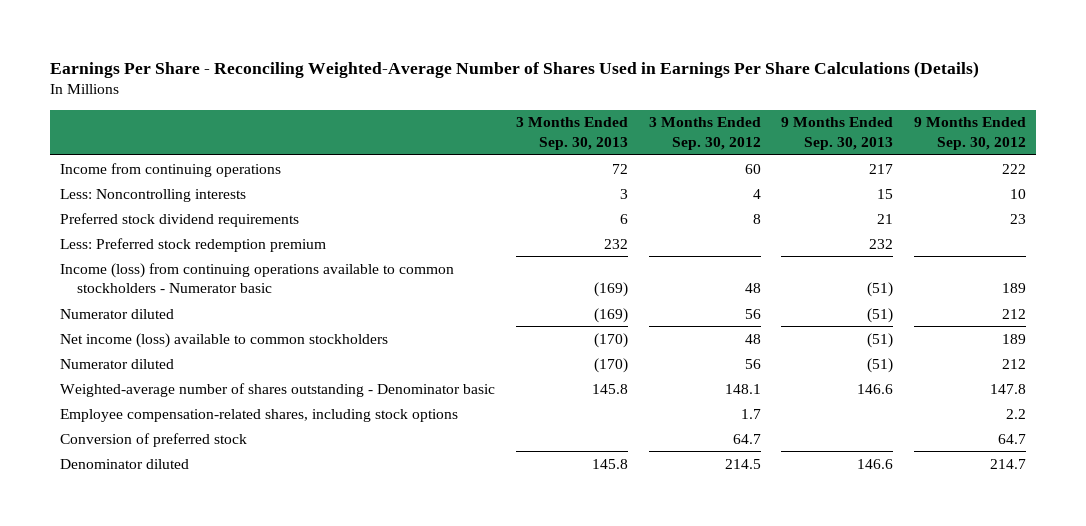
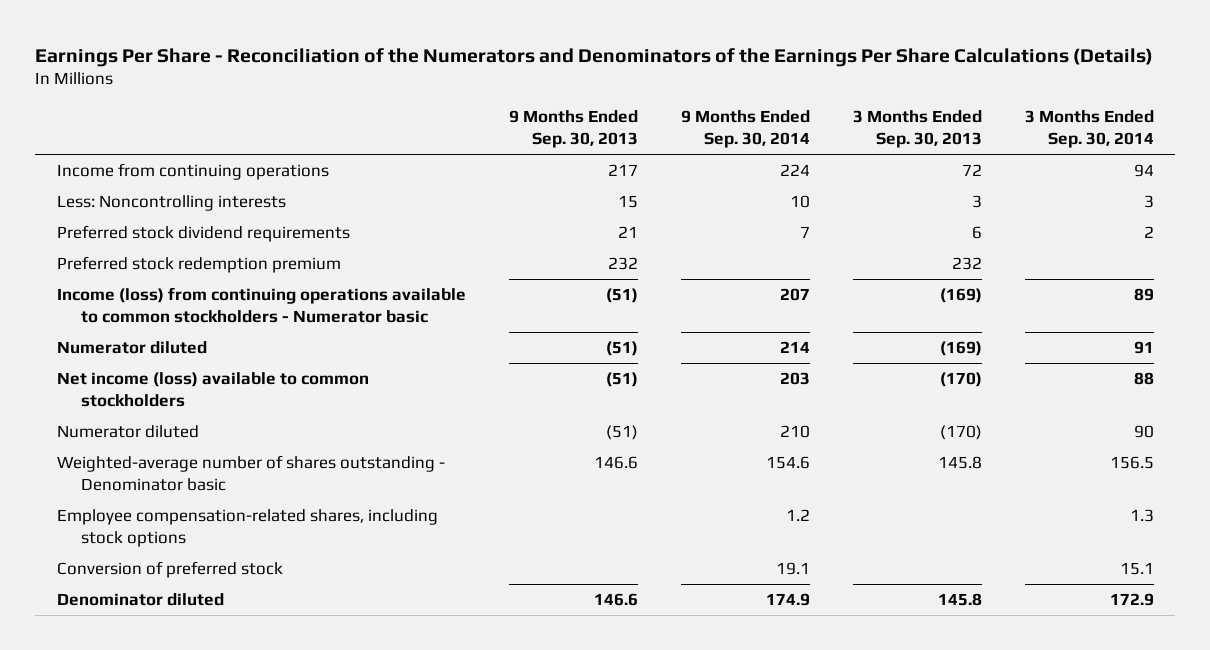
- Earnings Per Share - Reconciling Weighted-Average Number of Shares Used in Earnings Per Share Calculations (Details)
+ Earnings Per Share - Reconciliation of the Numerators and Denominators of the Earnings Per Share Calculations (Details)
- | 3 Months Ended Sep. 30, 2013 | 3 Months Ended Sep. 30, 2012 | 9 Months Ended Sep. 30, 2013 | 9 Months Ended Sep. 30, 2012
+ | 9 Months Ended Sep. 30, 2013 | 9 Months Ended Sep. 30, 2014 | 3 Months Ended Sep. 30, 2013 | 3 Months Ended Sep. 30, 2014
- Less: Preferred stock redemption premium | 232 | | 232 |
+ Preferred stock redemption premium | 232 | | 232 |

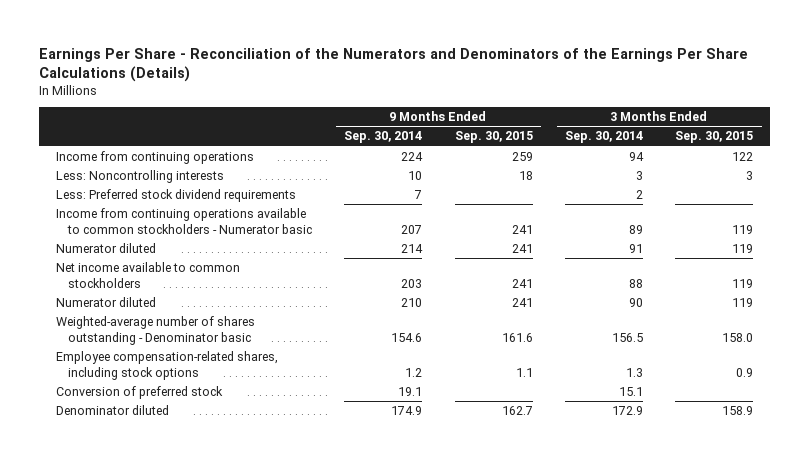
- | 9 Months Ended Sep. 30, 2013 | 9 Months Ended Sep. 30, 2014 | 3 Months Ended Sep. 30, 2013 | 3 Months Ended Sep. 30, 2014
+ | 9 Months Ended Sep. 30, 2014 | 9 Months Ended Sep. 30, 2015 | 3 Months Ended Sep. 30, 2014 | 3 Months Ended Sep. 30, 2015
- Preferred stock dividend requirements | 21 | 7 | 6 | 2
- Preferred stock redemption premium | 232 | | 232 |
- Income (loss) from continuing operations available to common stockholders - Numerator basic | (51) | 207 | (169) | 89
+ Less: Preferred stock dividend requirements | 7 | | 2 |
+ Income from continuing operations available to common stockholders - Numerator basic | 207 | 241 | 89 | 119
- Net income (loss) available to common stockholders | (51) | 203 | (170) | 88
+ Net income available to common stockholders | 203 | 241 | 88 | 119

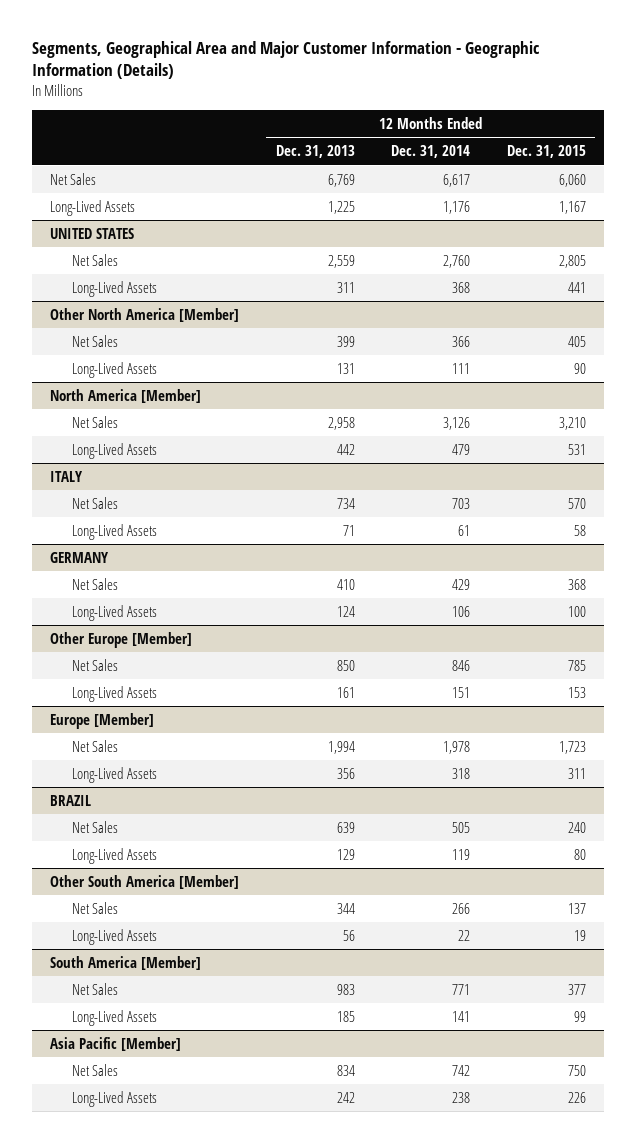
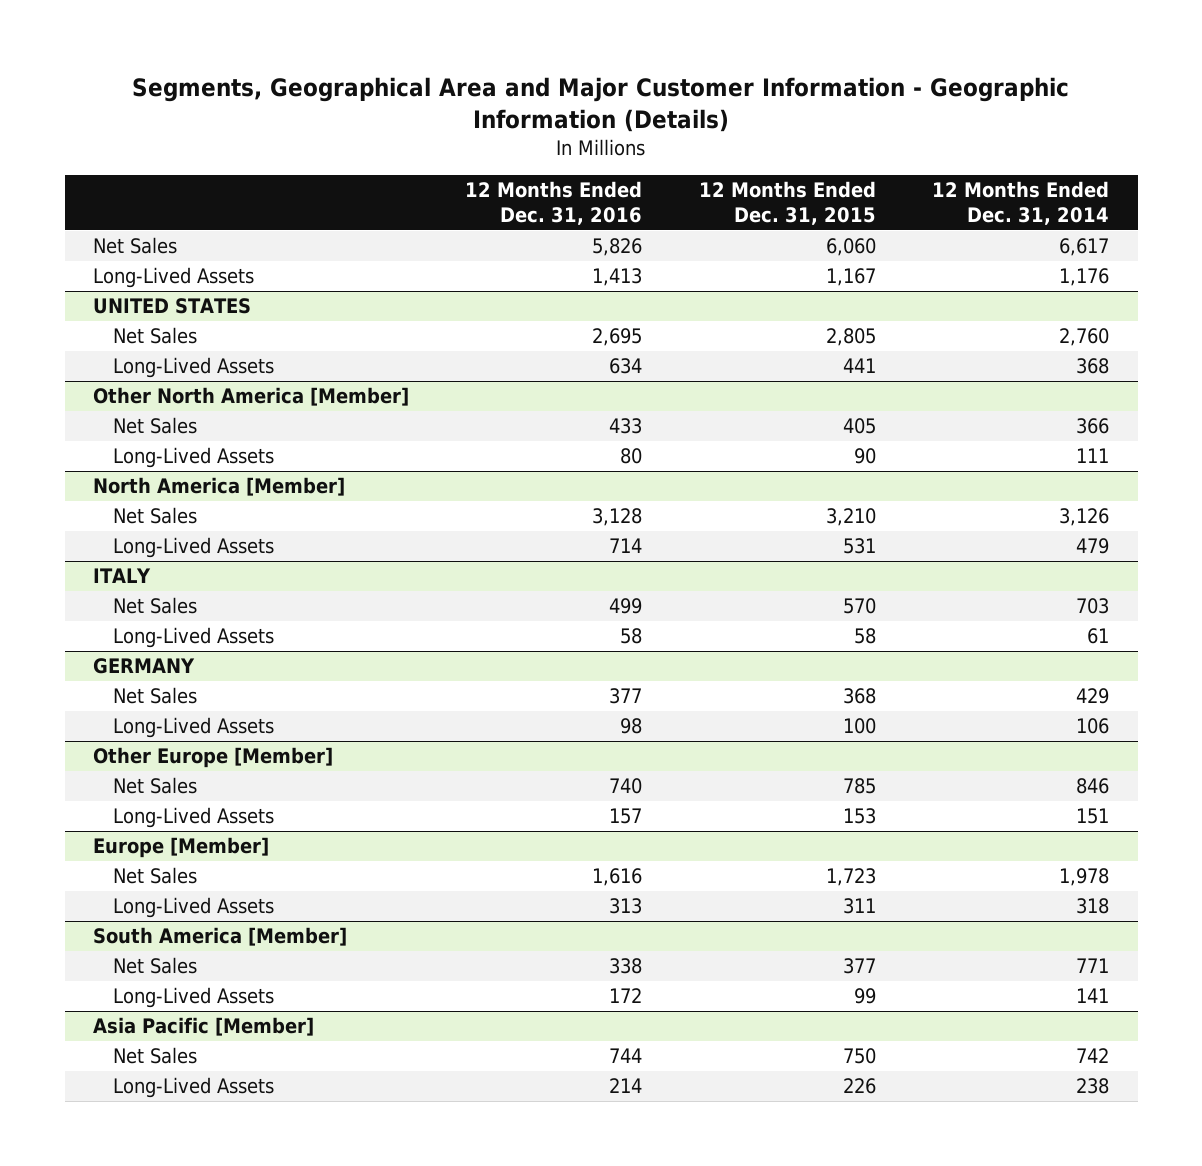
- | 12 Months Ended Dec. 31, 2013 | 12 Months Ended Dec. 31, 2014 | 12 Months Ended Dec. 31, 2015
+ | 12 Months Ended Dec. 31, 2016 | 12 Months Ended Dec. 31, 2015 | 12 Months Ended Dec. 31, 2014
- BRAZIL
- Net Sales | 639 | 505 | 240
- Long-Lived Assets | 129 | 119 | 80
- Other South America [Member]
- Net Sales | 344 | 266 | 137
- Long-Lived Assets | 56 | 22 | 19

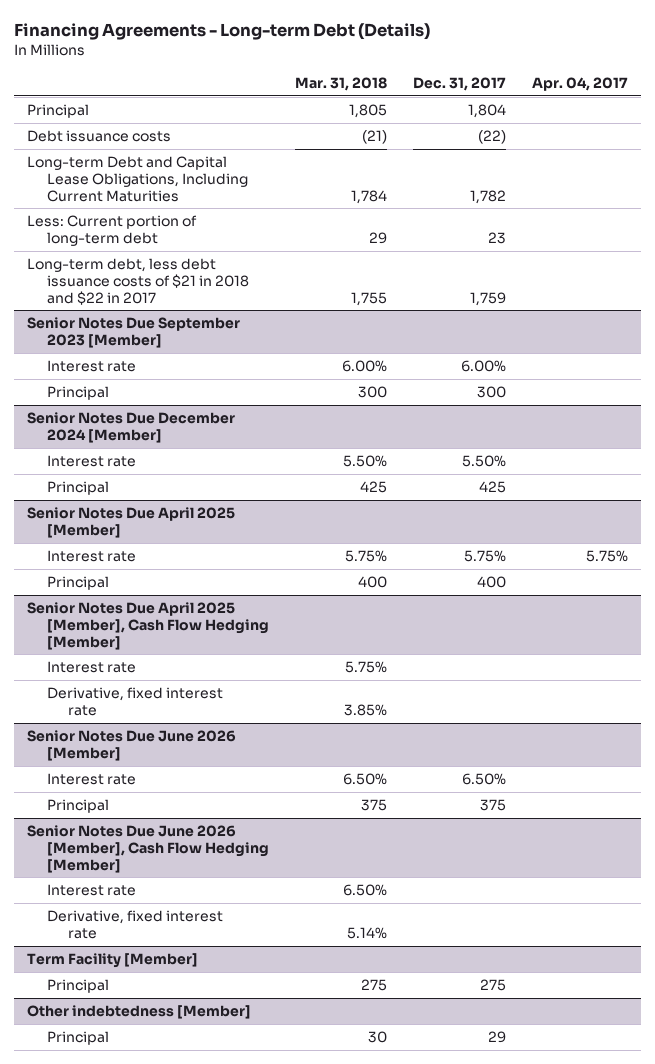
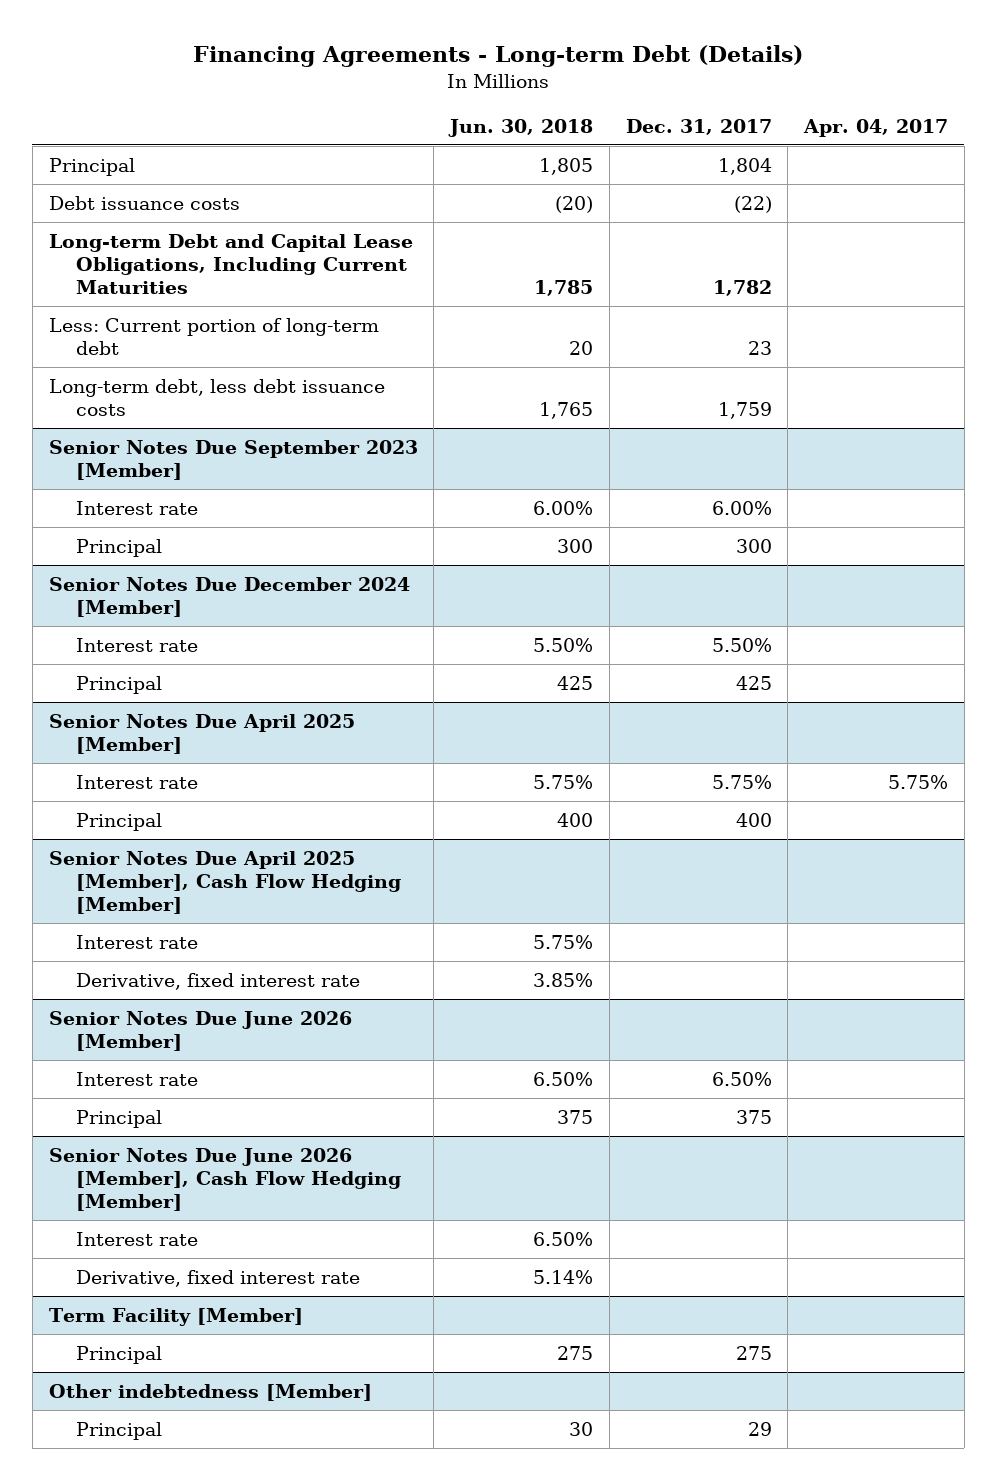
- | Mar. 31, 2018 | Dec. 31, 2017 | Apr. 04, 2017
+ | Jun. 30, 2018 | Dec. 31, 2017 | Apr. 04, 2017
- Long-term debt, less debt issuance costs of $21 in 2018 and $22 in 2017 | 1,755 | 1,759 |
+ Long-term debt, less debt issuance costs | 1,765 | 1,759 |

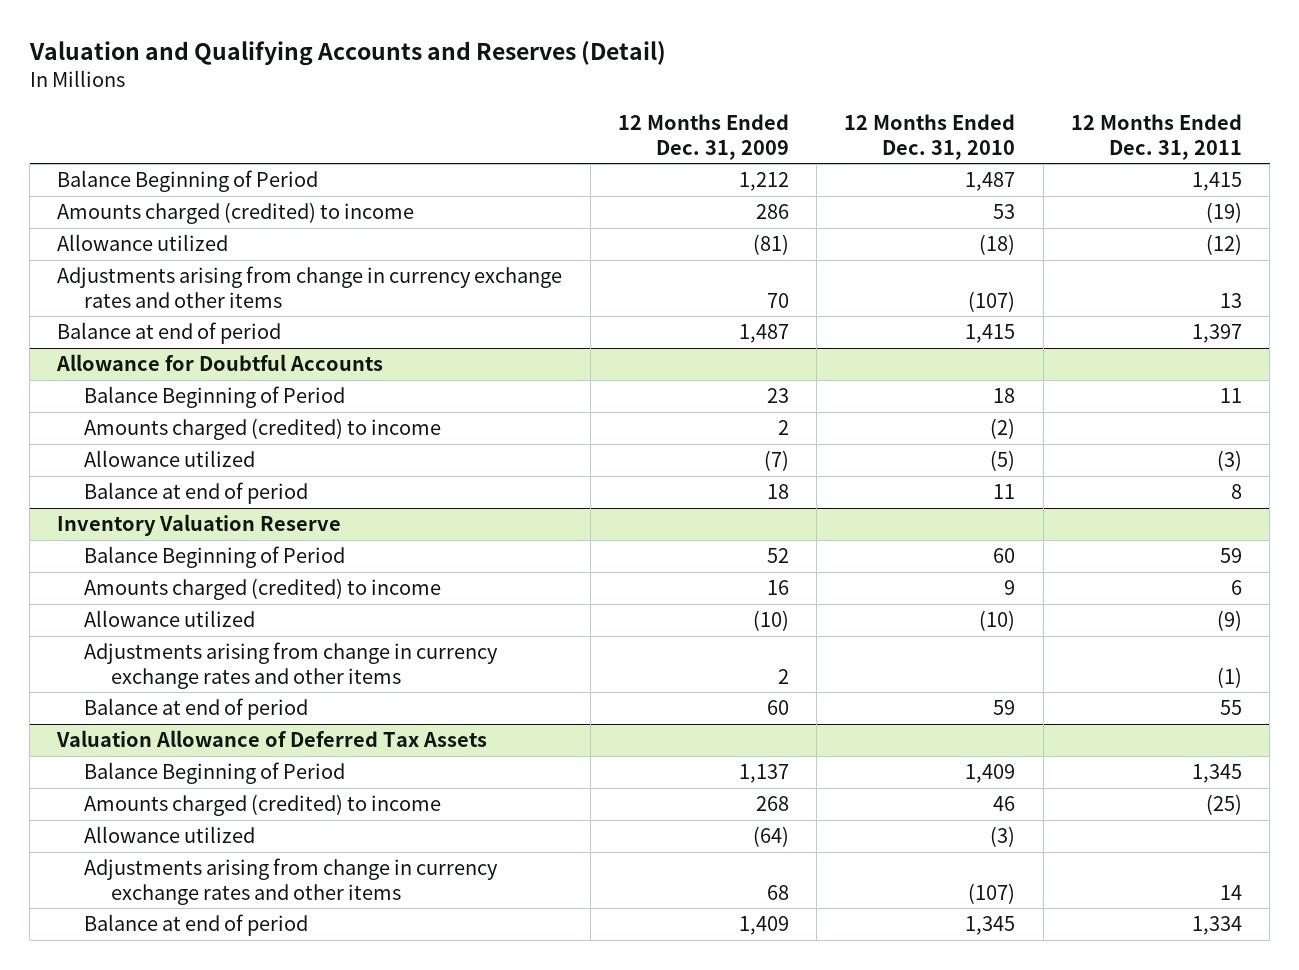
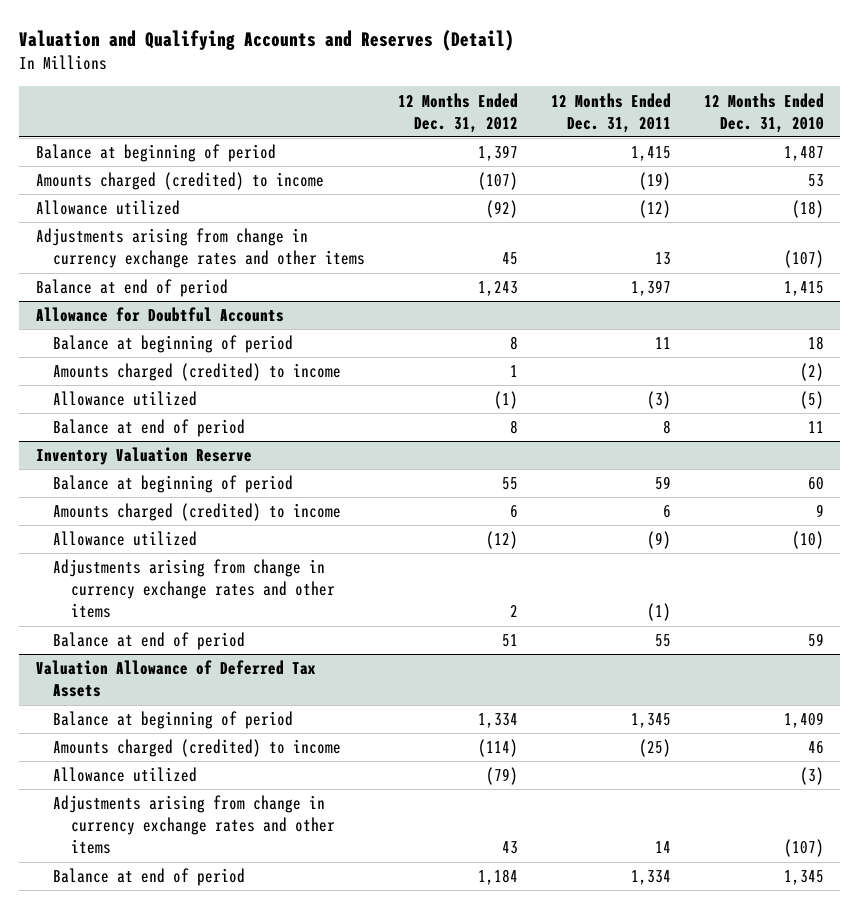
- | 12 Months Ended Dec. 31, 2009 | 12 Months Ended Dec. 31, 2010 | 12 Months Ended Dec. 31, 2011
+ | 12 Months Ended Dec. 31, 2012 | 12 Months Ended Dec. 31, 2011 | 12 Months Ended Dec. 31, 2010
- Balance Beginning of Period | 1,212 | 1,487 | 1,415
+ Balance at beginning of period | 1,397 | 1,415 | 1,487
@ Allowance for Doubtful Accounts
- Balance Beginning of Period | 23 | 18 | 11
+ Balance at beginning of period | 8 | 11 | 18
@ Inventory Valuation Reserve
- Balance Beginning of Period | 52 | 60 | 59
+ Balance at beginning of period | 55 | 59 | 60
@ Valuation Allowance of Deferred Tax Assets
- Balance Beginning of Period | 1,137 | 1,409 | 1,345
+ Balance at beginning of period | 1,334 | 1,345 | 1,409

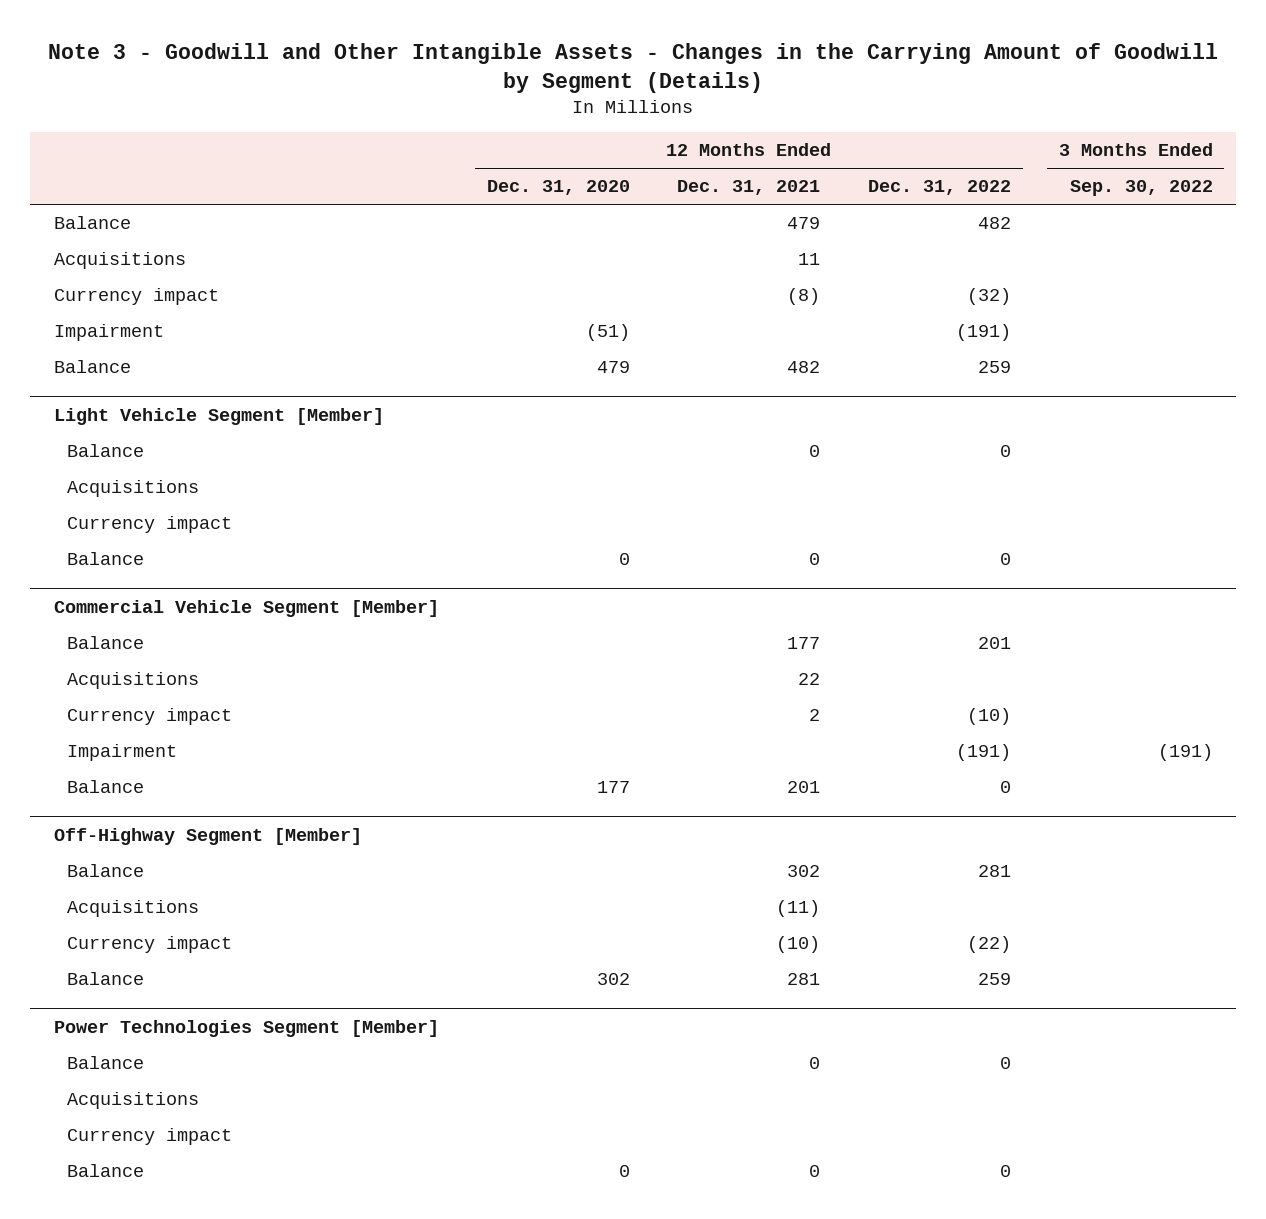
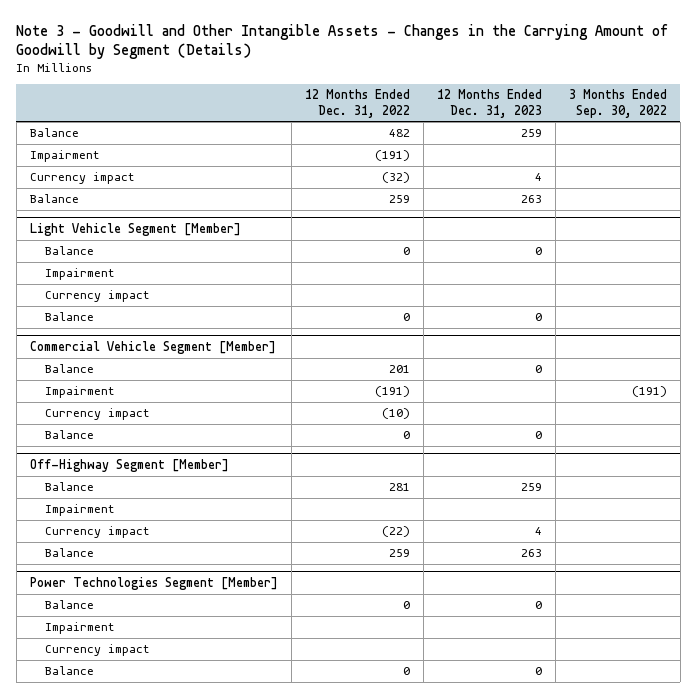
- | 12 Months Ended Dec. 31, 2020 | 12 Months Ended Dec. 31, 2021 | 12 Months Ended Dec. 31, 2022 | 3 Months Ended Sep. 30, 2022
+ | 12 Months Ended Dec. 31, 2022 | 12 Months Ended Dec. 31, 2023 | 3 Months Ended Sep. 30, 2022
- Acquisitions | | 11 | |
moved down: Currency impact | (32) | 4 |
@ Light Vehicle Segment [Member]
- Acquisitions
+ Impairment
@ Commercial Vehicle Segment [Member]
- Acquisitions | | 22 | |
moved down: Currency impact | (10) | |
@ Off-Highway Segment [Member]
- Acquisitions | | (11) | |
+ Impairment
@ Power Technologies Segment [Member]
- Acquisitions
+ Impairment

